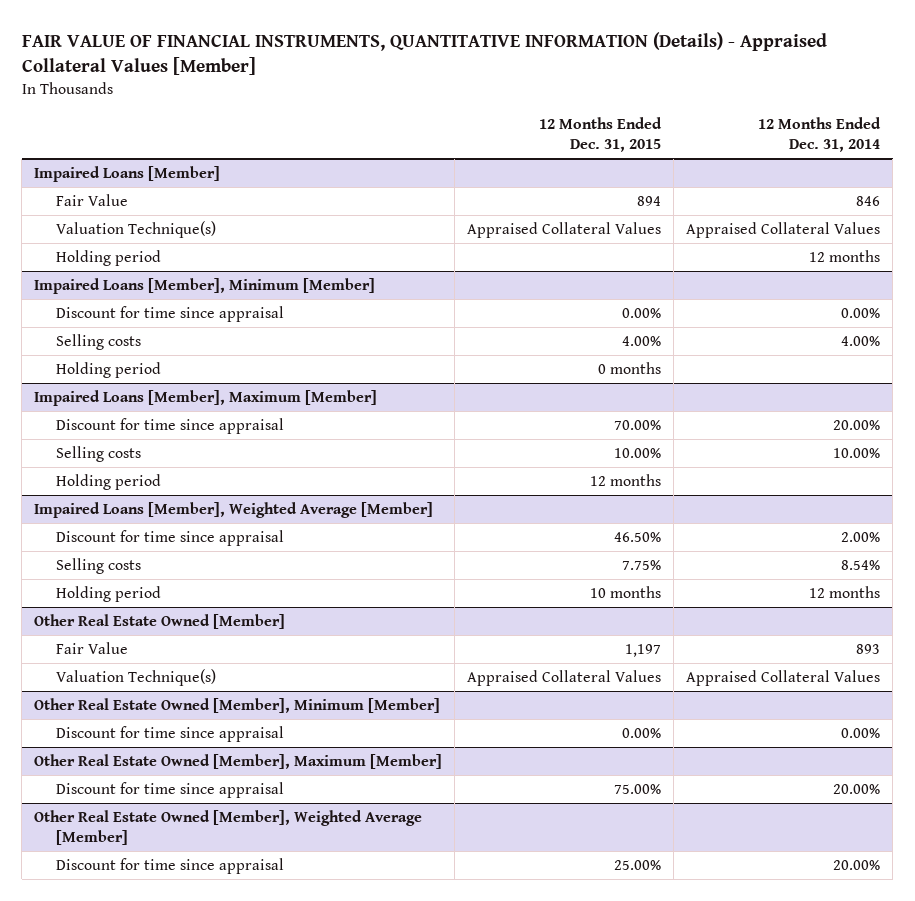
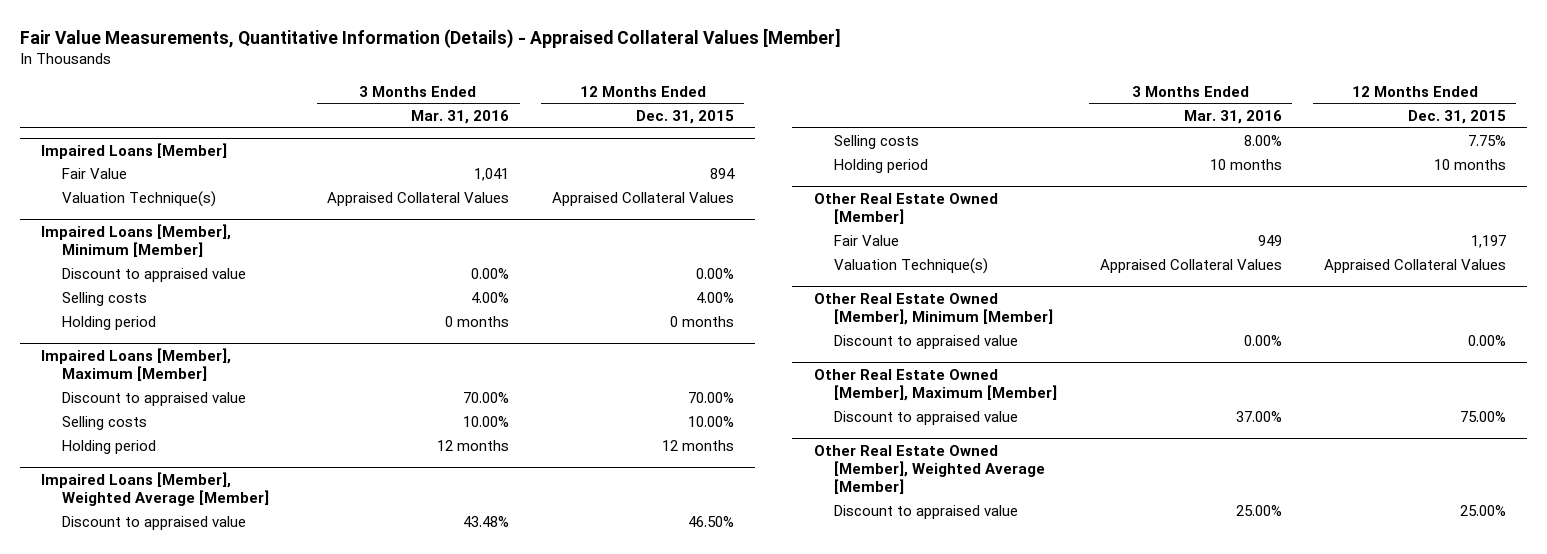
- FAIR VALUE OF FINANCIAL INSTRUMENTS, QUANTITATIVE INFORMATION (Details) - Appraised Collateral Values [Member]
+ Fair Value Measurements, Quantitative Information (Details) - Appraised Collateral Values [Member]
- | 12 Months Ended Dec. 31, 2015 | 12 Months Ended Dec. 31, 2014
+ | 3 Months Ended Mar. 31, 2016 | 12 Months Ended Dec. 31, 2015
@ Impaired Loans [Member]
- Holding period | | 12 months
@ Impaired Loans [Member], Minimum [Member]
- Discount for time since appraisal | 0.00% | 0.00%
+ Discount to appraised value | 0.00% | 0.00%
@ Impaired Loans [Member], Maximum [Member]
- Discount for time since appraisal | 70.00% | 20.00%
+ Discount to appraised value | 70.00% | 70.00%
@ Impaired Loans [Member], Weighted Average [Member]
- Discount for time since appraisal | 46.50% | 2.00%
+ Discount to appraised value | 43.48% | 46.50%
@ Other Real Estate Owned [Member], Minimum [Member]
- Discount for time since appraisal | 0.00% | 0.00%
+ Discount to appraised value | 0.00% | 0.00%
@ Other Real Estate Owned [Member], Maximum [Member]
- Discount for time since appraisal | 75.00% | 20.00%
+ Discount to appraised value | 37.00% | 75.00%
@ Other Real Estate Owned [Member], Weighted Average [Member]
- Discount for time since appraisal | 25.00% | 20.00%
+ Discount to appraised value | 25.00% | 25.00%

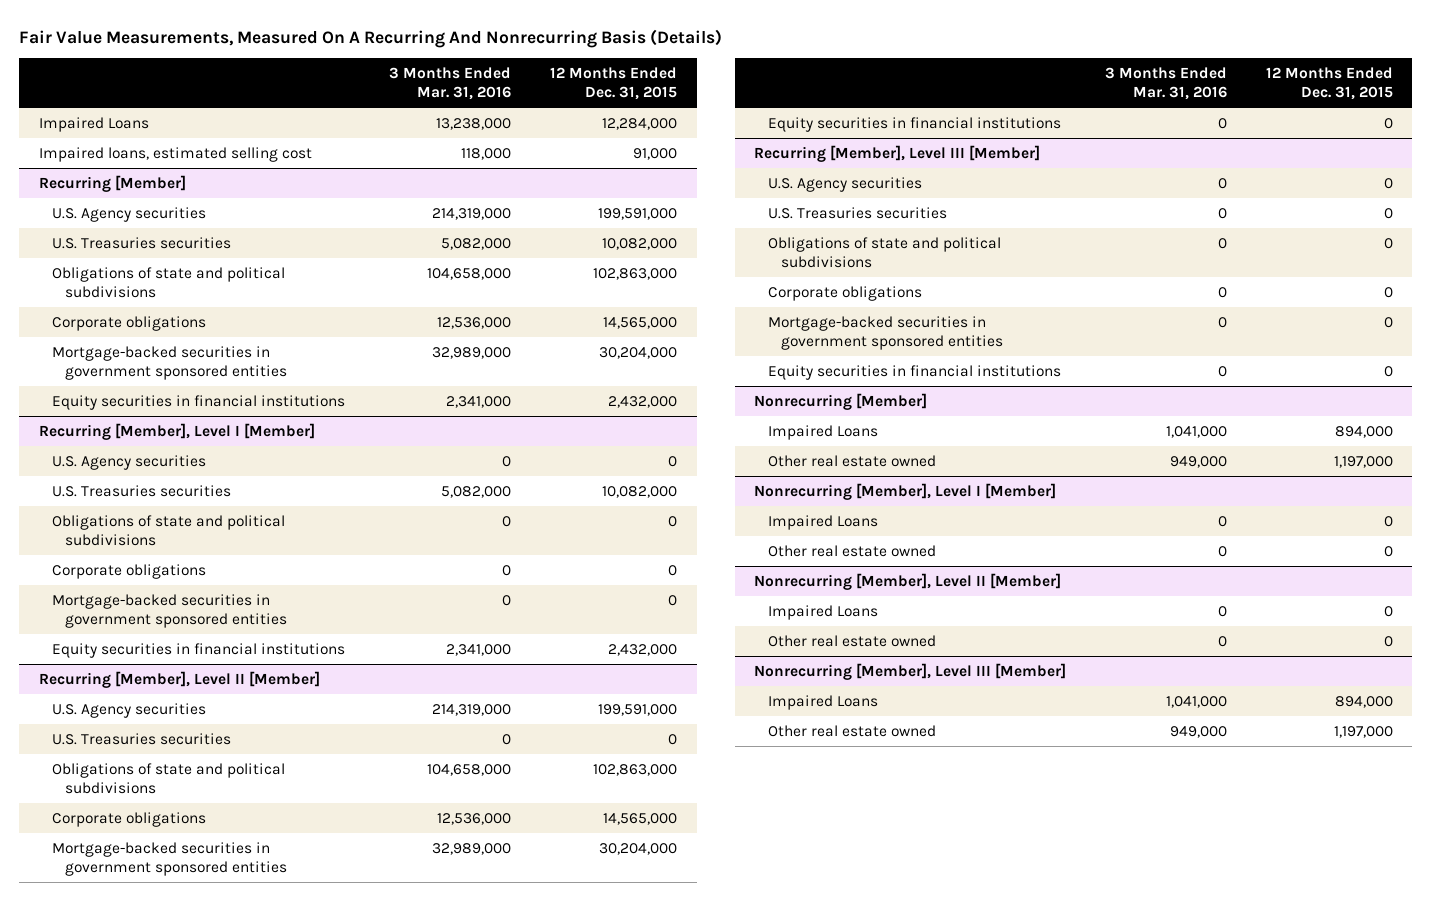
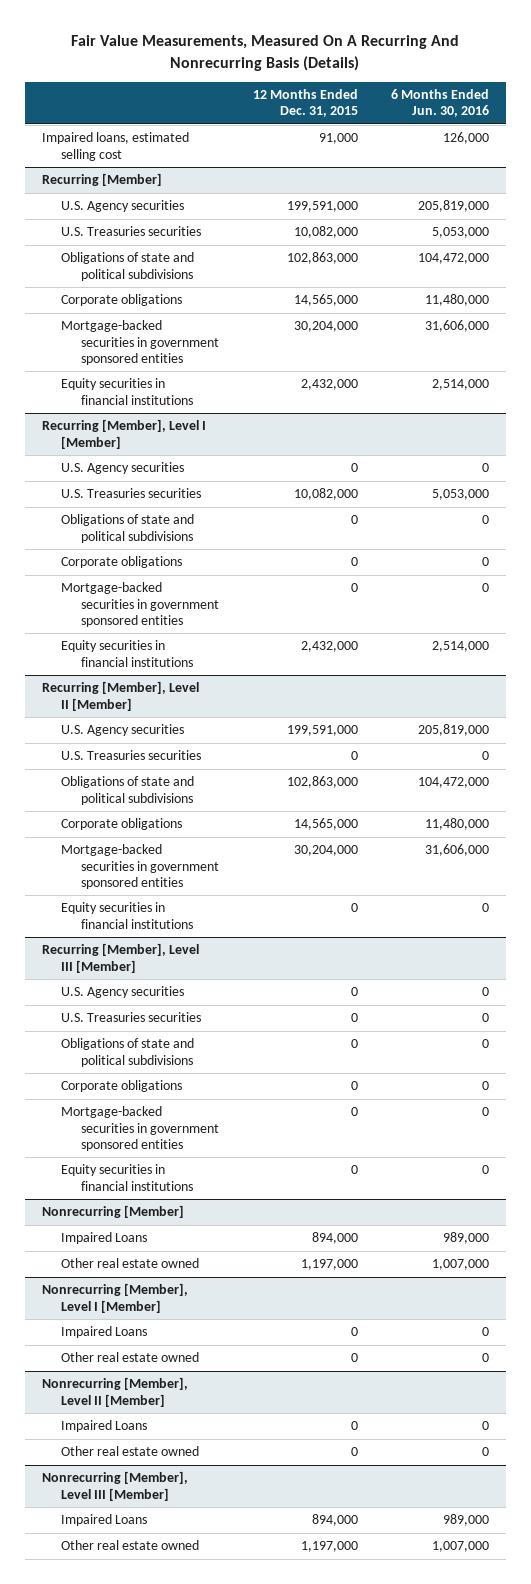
- | 3 Months Ended Mar. 31, 2016 | 12 Months Ended Dec. 31, 2015
+ | 12 Months Ended Dec. 31, 2015 | 6 Months Ended Jun. 30, 2016
- Impaired Loans | 13,238,000 | 12,284,000

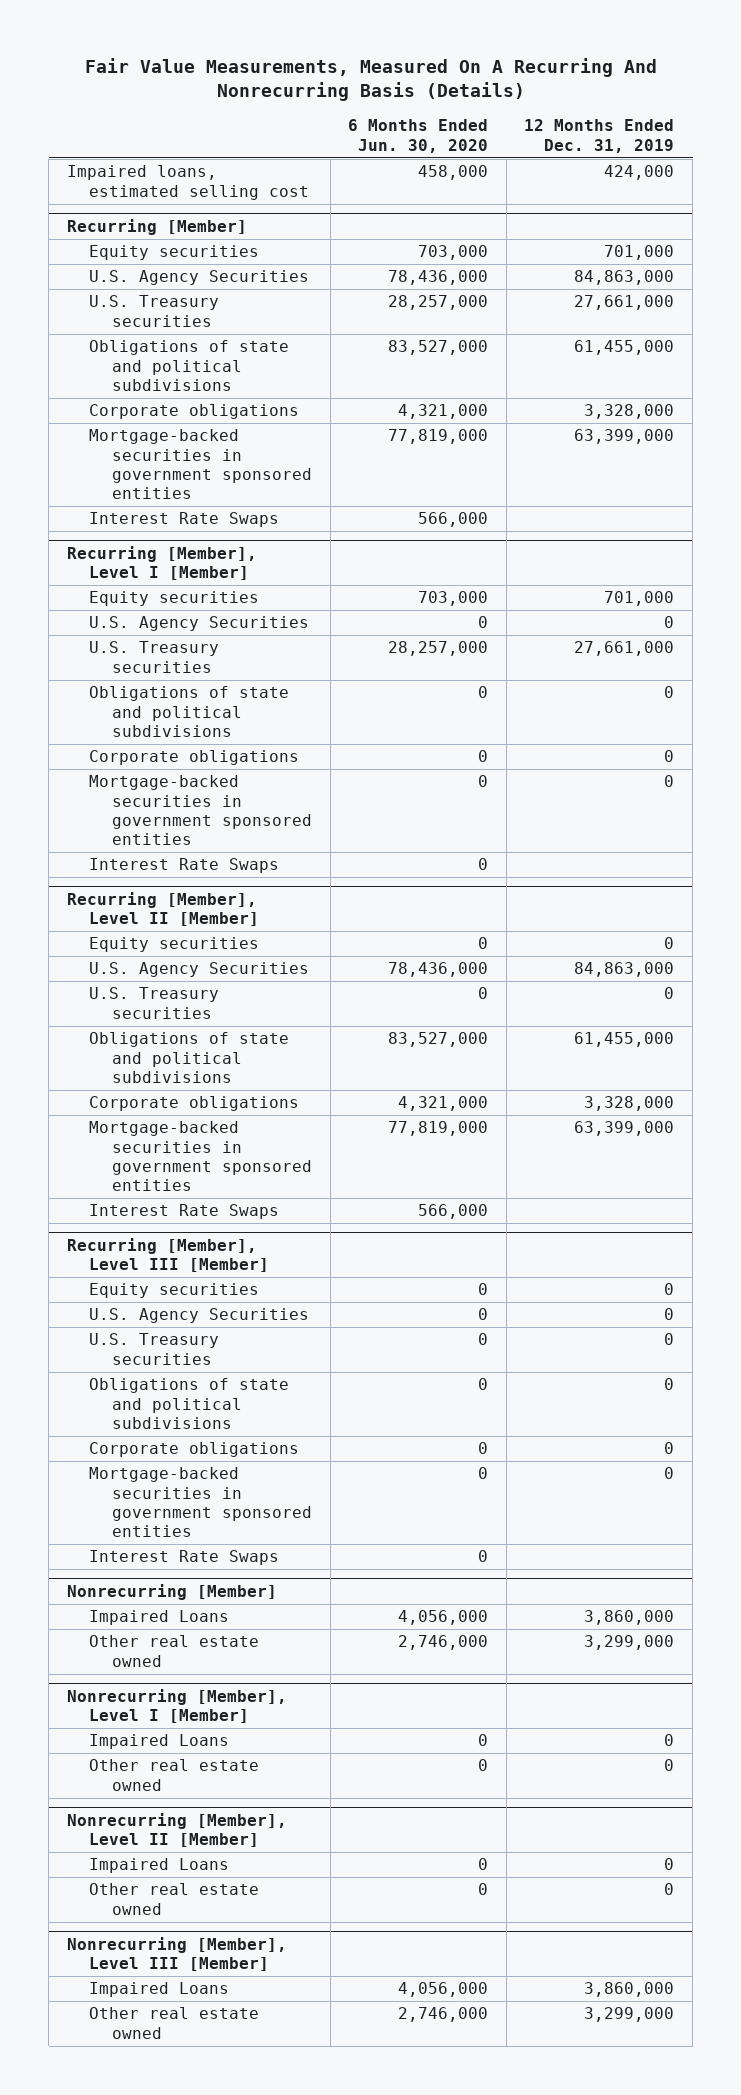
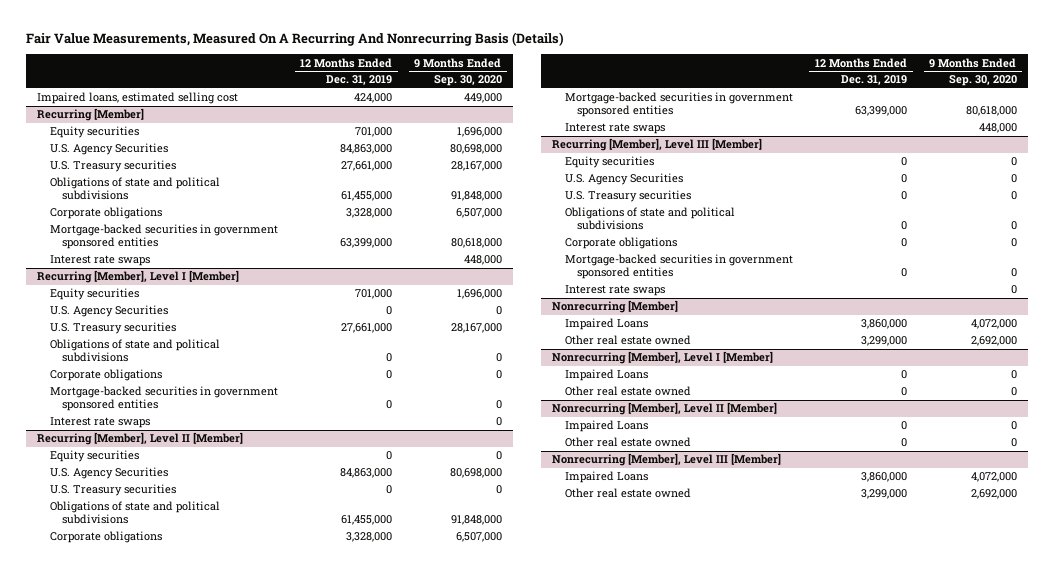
- | 6 Months Ended Jun. 30, 2020 | 12 Months Ended Dec. 31, 2019
+ | 12 Months Ended Dec. 31, 2019 | 9 Months Ended Sep. 30, 2020
@ Recurring [Member]
- Interest Rate Swaps | 566,000 |
+ Interest rate swaps | | 448,000
@ Recurring [Member], Level I [Member]
- Interest Rate Swaps | 0 |
+ Interest rate swaps | | 0
@ Recurring [Member], Level II [Member]
- Interest Rate Swaps | 566,000 |
+ Interest rate swaps | | 448,000
@ Recurring [Member], Level III [Member]
- Interest Rate Swaps | 0 |
+ Interest rate swaps | | 0

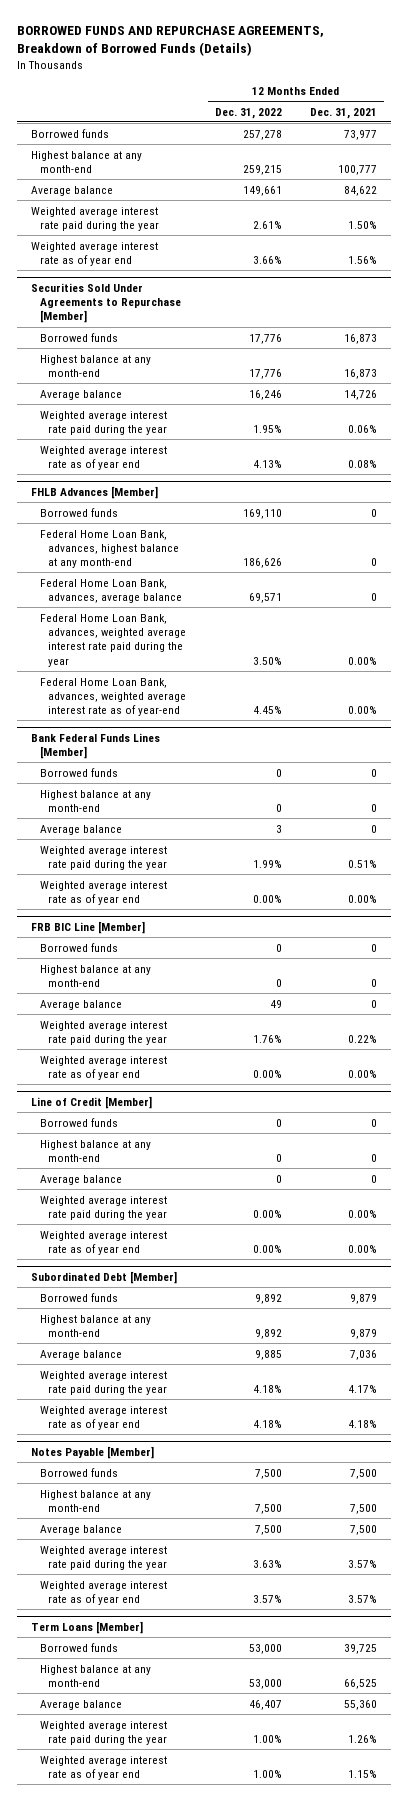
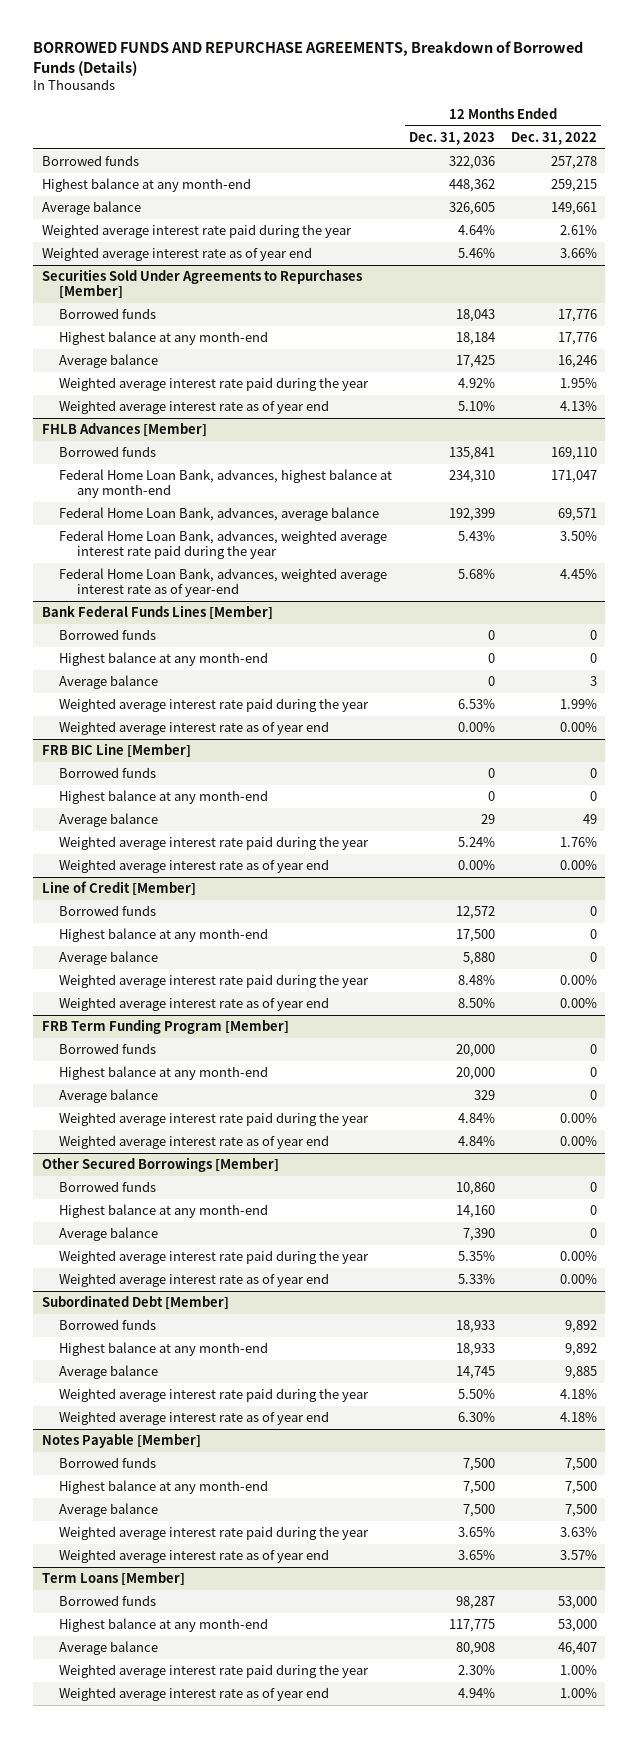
- | 12 Months Ended Dec. 31, 2022 | 12 Months Ended Dec. 31, 2021
+ | 12 Months Ended Dec. 31, 2023 | 12 Months Ended Dec. 31, 2022
- Securities Sold Under Agreements to Repurchase [Member]
+ Securities Sold Under Agreements to Repurchases [Member]
@ FHLB Advances [Member]
- Federal Home Loan Bank, advances, highest balance at any month-end | 186,626 | 0
+ Federal Home Loan Bank, advances, highest balance at any month-end | 234,310 | 171,047
+ FRB Term Funding Program [Member]
+ Borrowed funds | 20,000 | 0
+ Highest balance at any month-end | 20,000 | 0
+ Average balance | 329 | 0
+ Weighted average interest rate paid during the year | 4.84% | 0.00%
+ Weighted average interest rate as of year end | 4.84% | 0.00%
+ Other Secured Borrowings [Member]
+ Borrowed funds | 10,860 | 0
+ Highest balance at any month-end | 14,160 | 0
+ Average balance | 7,390 | 0
+ Weighted average interest rate paid during the year | 5.35% | 0.00%
+ Weighted average interest rate as of year end | 5.33% | 0.00%

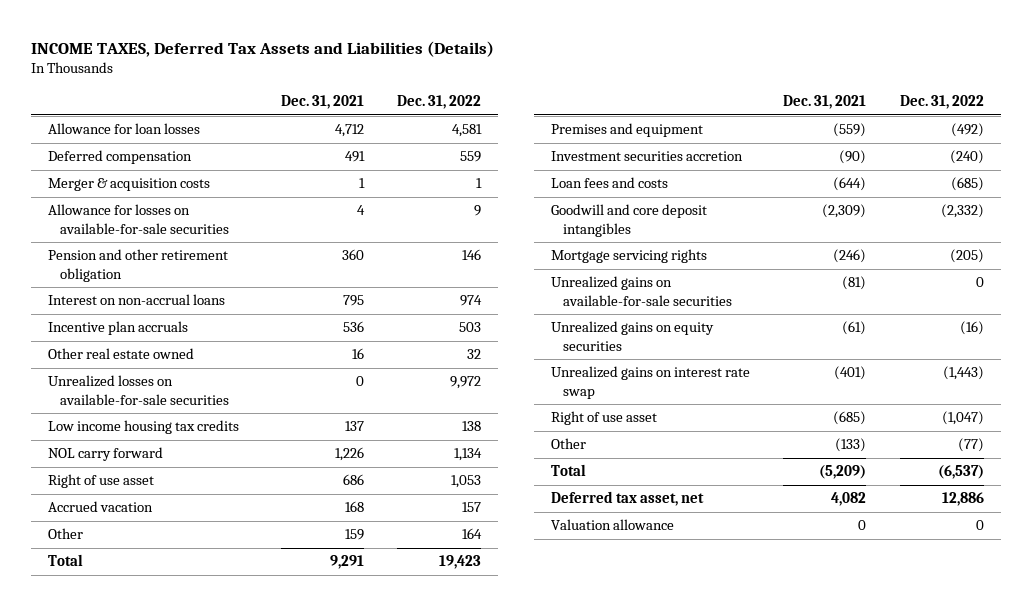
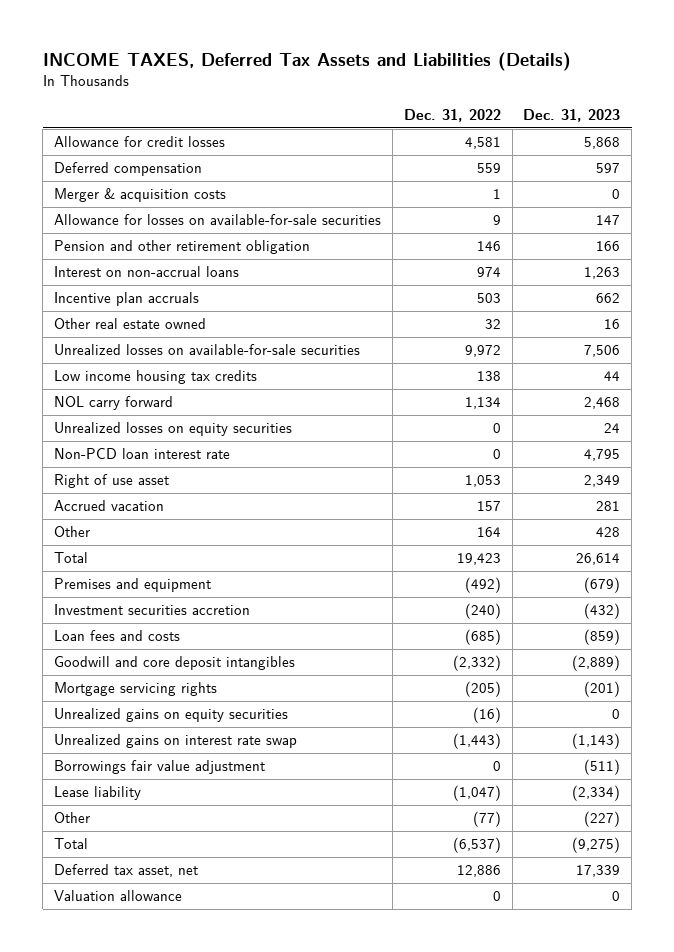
- | Dec. 31, 2021 | Dec. 31, 2022
+ | Dec. 31, 2022 | Dec. 31, 2023
- Allowance for loan losses | 4,712 | 4,581
+ Allowance for credit losses | 4,581 | 5,868
+ Unrealized losses on equity securities | 0 | 24
+ Non-PCD loan interest rate | 0 | 4,795
- Unrealized gains on available-for-sale securities | (81) | 0
- Right of use asset | (685) | (1,047)
+ Borrowings fair value adjustment | 0 | (511)
+ Lease liability | (1,047) | (2,334)

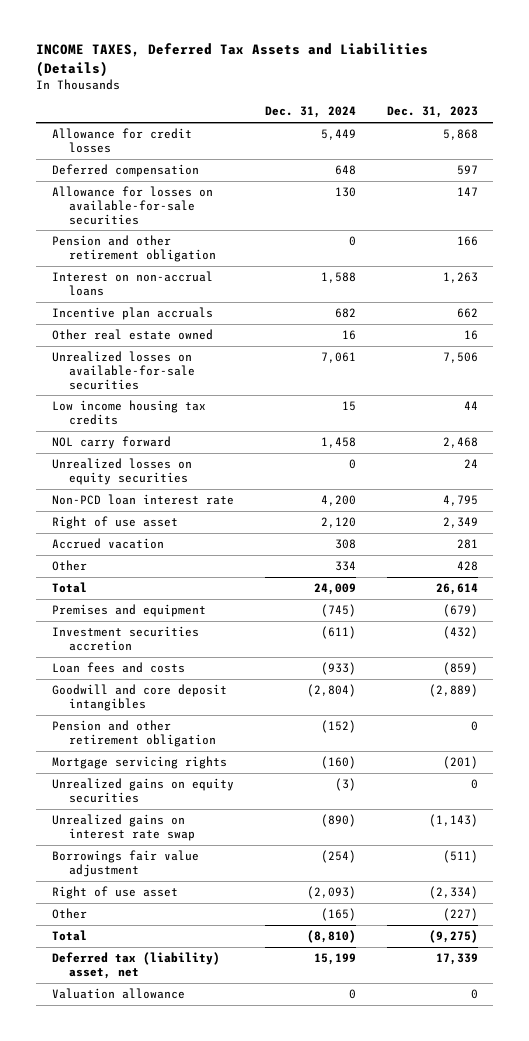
- | Dec. 31, 2022 | Dec. 31, 2023
+ | Dec. 31, 2024 | Dec. 31, 2023
- Merger & acquisition costs | 1 | 0
+ Pension and other retirement obligation | (152) | 0
- Lease liability | (1,047) | (2,334)
+ Right of use asset | (2,093) | (2,334)
- Deferred tax asset, net | 12,886 | 17,339
+ Deferred tax (liability) asset, net | 15,199 | 17,339

